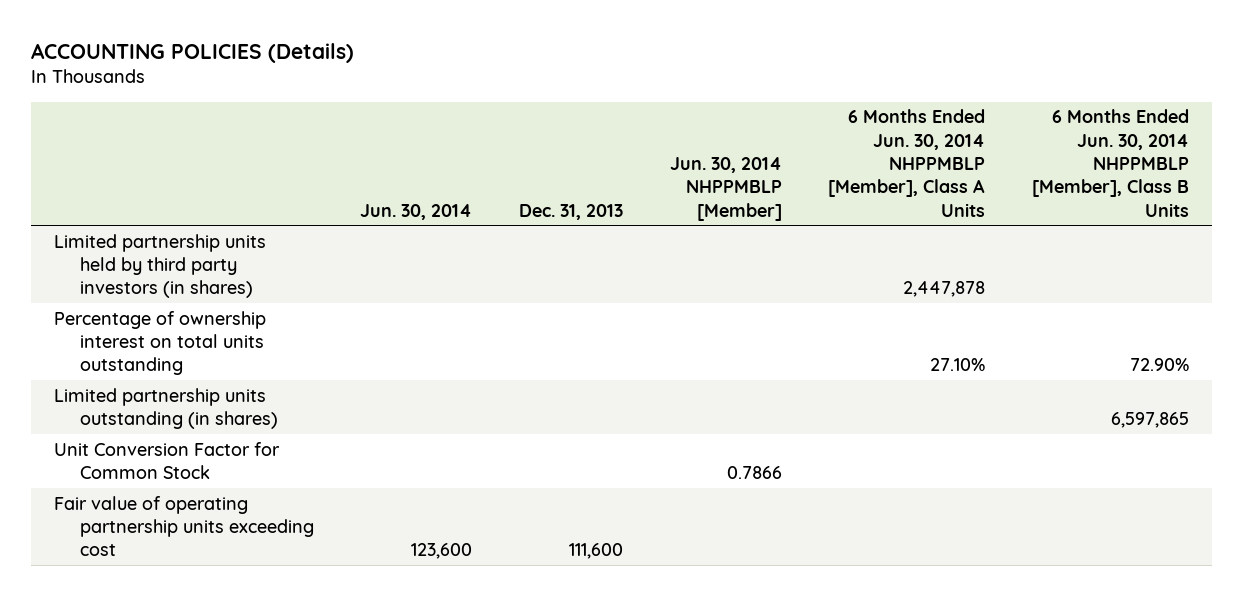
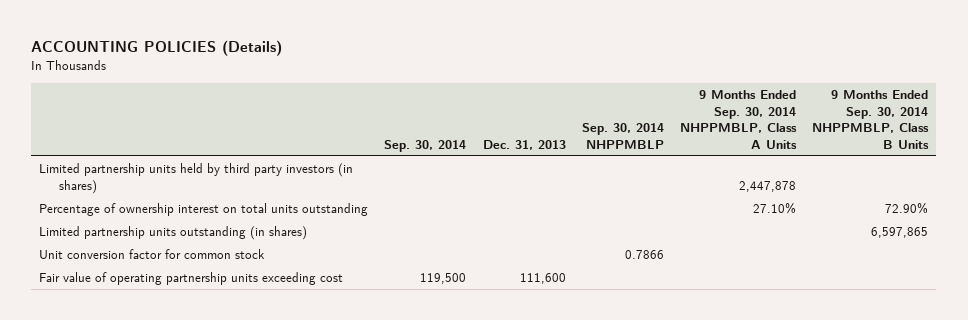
- | Jun. 30, 2014 | Dec. 31, 2013 | Jun. 30, 2014 NHPPMBLP [Member] | 6 Months Ended Jun. 30, 2014 NHPPMBLP [Member], Class A Units | 6 Months Ended Jun. 30, 2014 NHPPMBLP [Member], Class B Units
+ | Sep. 30, 2014 | Dec. 31, 2013 | Sep. 30, 2014 NHPPMBLP | 9 Months Ended Sep. 30, 2014 NHPPMBLP, Class A Units | 9 Months Ended Sep. 30, 2014 NHPPMBLP, Class B Units
- Unit Conversion Factor for Common Stock | | | 0.7866 | |
+ Unit conversion factor for common stock | | | 0.7866 | |

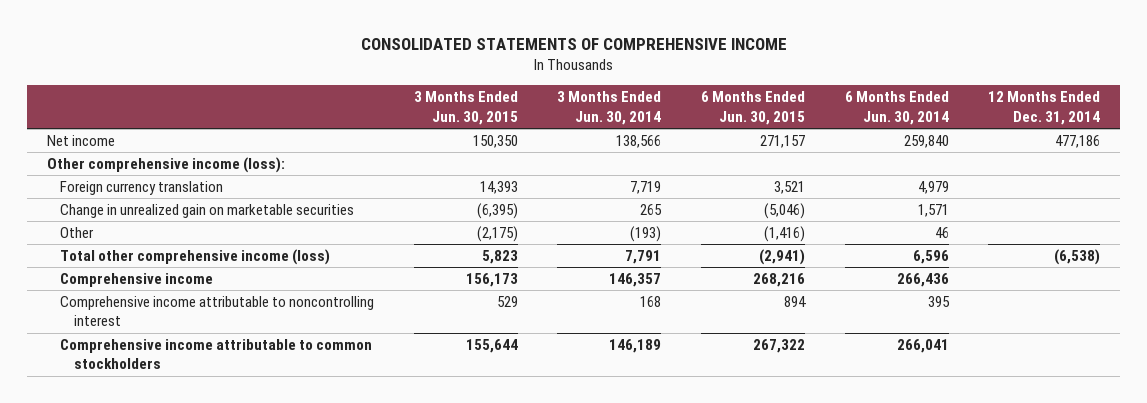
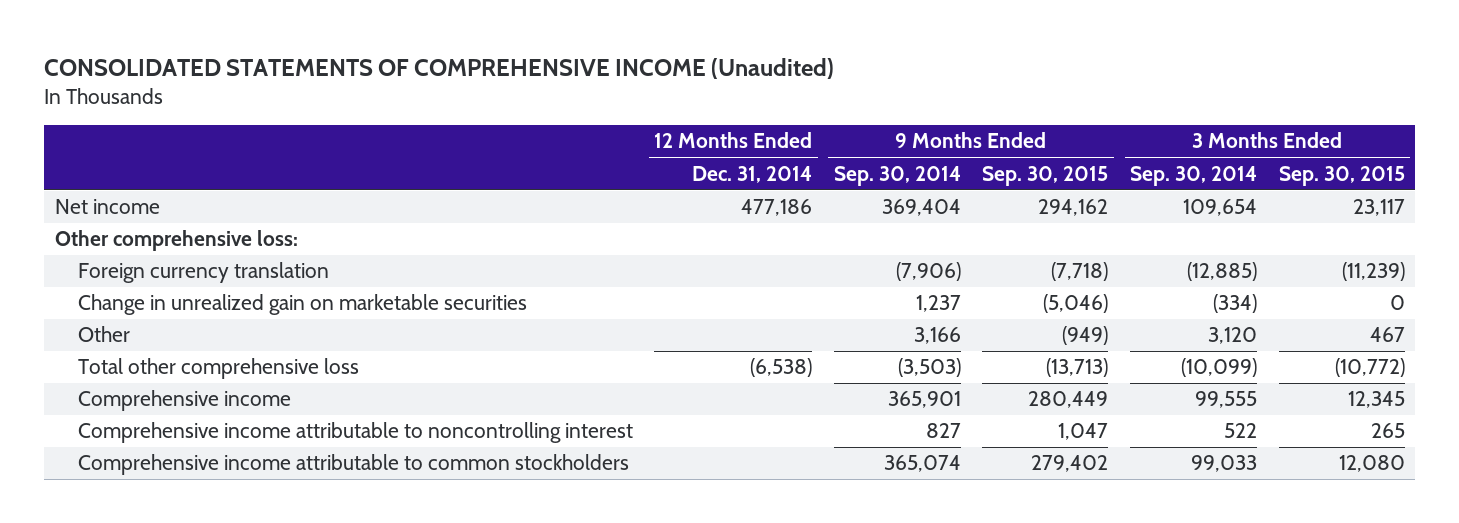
- CONSOLIDATED STATEMENTS OF COMPREHENSIVE INCOME
+ CONSOLIDATED STATEMENTS OF COMPREHENSIVE INCOME (Unaudited)
- | 3 Months Ended Jun. 30, 2015 | 3 Months Ended Jun. 30, 2014 | 6 Months Ended Jun. 30, 2015 | 6 Months Ended Jun. 30, 2014 | 12 Months Ended Dec. 31, 2014
+ | 12 Months Ended Dec. 31, 2014 | 9 Months Ended Sep. 30, 2014 | 9 Months Ended Sep. 30, 2015 | 3 Months Ended Sep. 30, 2014 | 3 Months Ended Sep. 30, 2015
- Other comprehensive income (loss):
+ Other comprehensive loss:
- Total other comprehensive income (loss) | 5,823 | 7,791 | (2,941) | 6,596 | (6,538)
+ Total other comprehensive loss | (6,538) | (3,503) | (13,713) | (10,099) | (10,772)

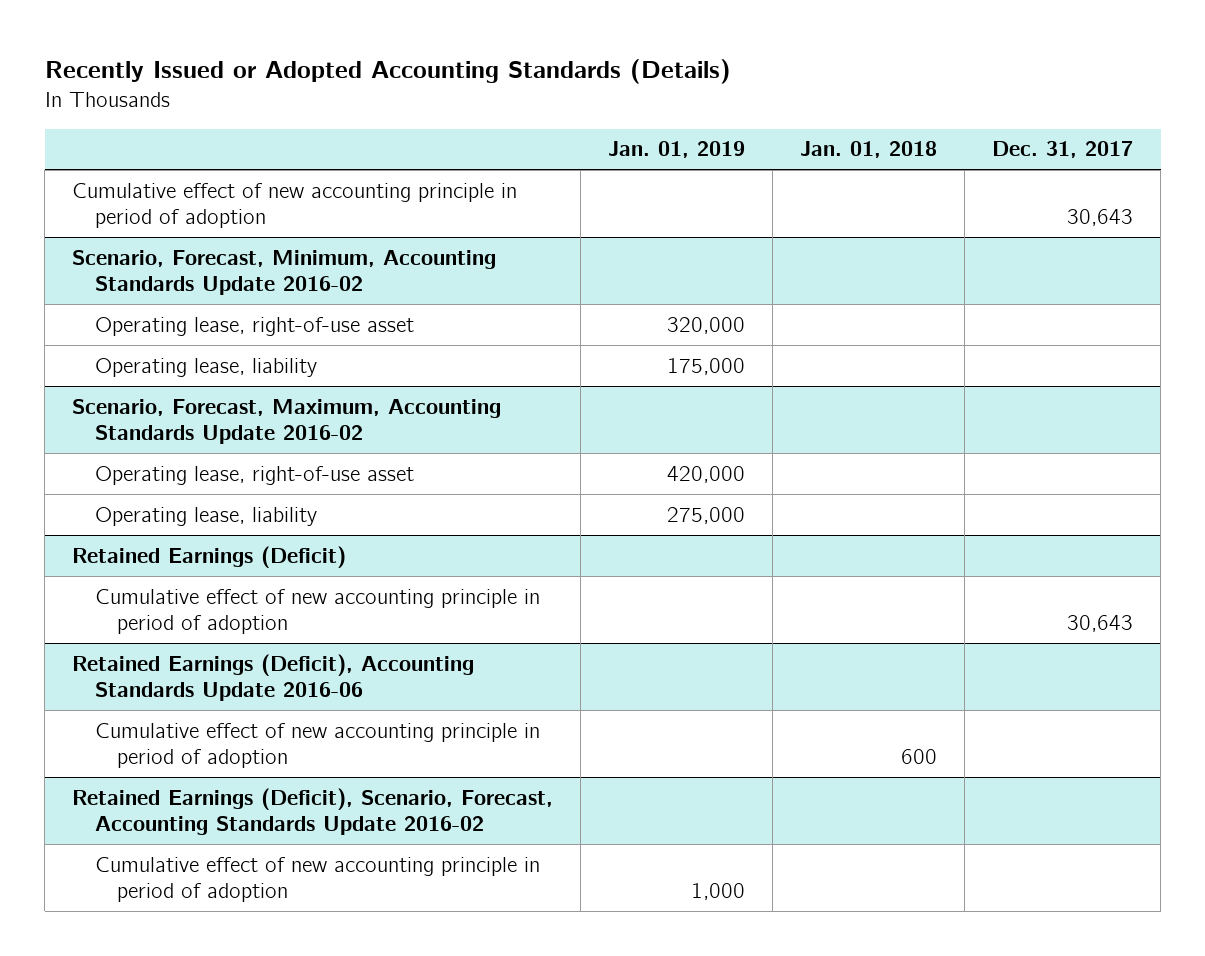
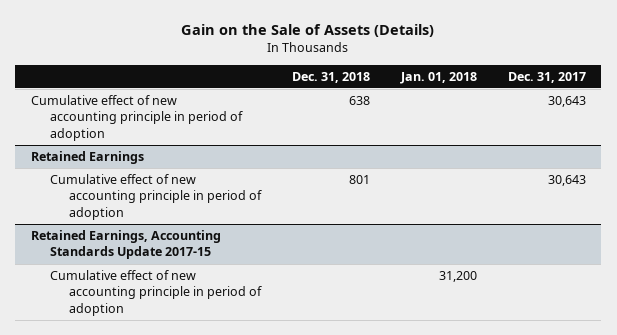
- Recently Issued or Adopted Accounting Standards (Details)
+ Gain on the Sale of Assets (Details)
- | Jan. 01, 2019 | Jan. 01, 2018 | Dec. 31, 2017
+ | Dec. 31, 2018 | Jan. 01, 2018 | Dec. 31, 2017
- Scenario, Forecast, Minimum, Accounting Standards Update 2016-02
- Operating lease, right-of-use asset | 320,000 | |
- Operating lease, liability | 175,000 | |
- Scenario, Forecast, Maximum, Accounting Standards Update 2016-02
- Operating lease, right-of-use asset | 420,000 | |
- Operating lease, liability | 275,000 | |
- Retained Earnings (Deficit)
+ Retained Earnings
- Retained Earnings (Deficit), Accounting Standards Update 2016-06
- Cumulative effect of new accounting principle in period of adoption | | 600 |
- Retained Earnings (Deficit), Scenario, Forecast, Accounting Standards Update 2016-02
- Cumulative effect of new accounting principle in period of adoption | 1,000 | |
+ Retained Earnings, Accounting Standards Update 2017-15
+ Cumulative effect of new accounting principle in period of adoption | | 31,200 |

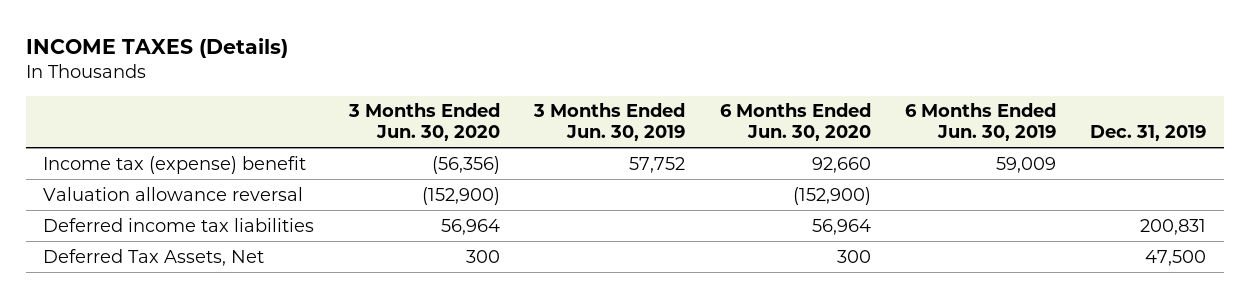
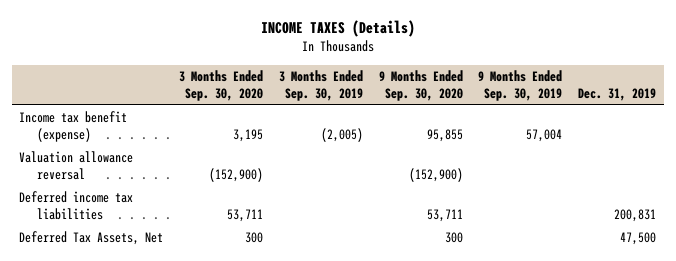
- | 3 Months Ended Jun. 30, 2020 | 3 Months Ended Jun. 30, 2019 | 6 Months Ended Jun. 30, 2020 | 6 Months Ended Jun. 30, 2019 | Dec. 31, 2019
+ | 3 Months Ended Sep. 30, 2020 | 3 Months Ended Sep. 30, 2019 | 9 Months Ended Sep. 30, 2020 | 9 Months Ended Sep. 30, 2019 | Dec. 31, 2019
- Income tax (expense) benefit | (56,356) | 57,752 | 92,660 | 59,009 |
+ Income tax benefit (expense) | 3,195 | (2,005) | 95,855 | 57,004 |

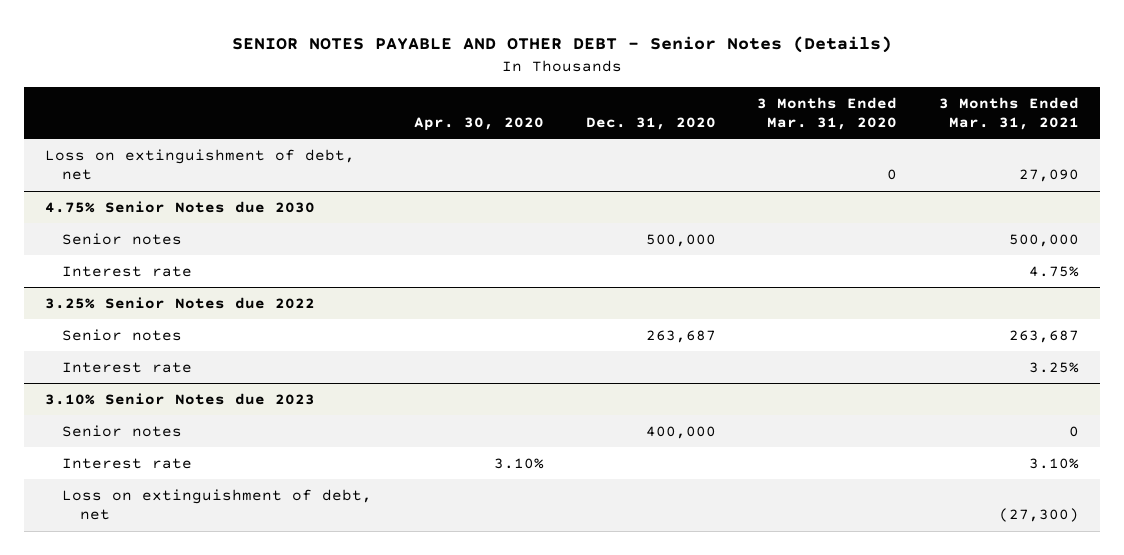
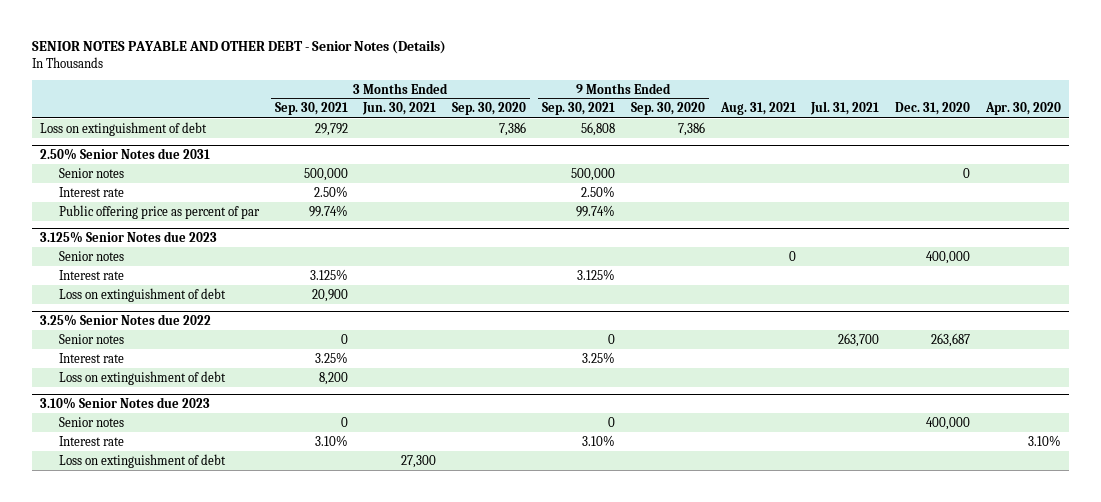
- | Apr. 30, 2020 | Dec. 31, 2020 | 3 Months Ended Mar. 31, 2020 | 3 Months Ended Mar. 31, 2021
+ | 3 Months Ended Sep. 30, 2021 | 3 Months Ended Jun. 30, 2021 | 3 Months Ended Sep. 30, 2020 | 9 Months Ended Sep. 30, 2021 | 9 Months Ended Sep. 30, 2020 | Aug. 31, 2021 | Jul. 31, 2021 | Dec. 31, 2020 | Apr. 30, 2020
- Loss on extinguishment of debt, net | | | 0 | 27,090
- 4.75% Senior Notes due 2030
- Senior notes | | 500,000 | | 500,000
- Interest rate | | | | 4.75%
+ Loss on extinguishment of debt | 29,792 | | 7,386 | 56,808 | 7,386 | | | |
+ 2.50% Senior Notes due 2031
+ Senior notes | 500,000 | | | 500,000 | | | | 0 |
+ Interest rate | 2.50% | | | 2.50% | | | | |
+ Public offering price as percent of par | 99.74% | | | 99.74% | | | | |
+ 3.125% Senior Notes due 2023
+ Senior notes | | | | | | 0 | | 400,000 |
+ Interest rate | 3.125% | | | 3.125% | | | | |
+ Loss on extinguishment of debt | 20,900 | | | | | | | |
@ 3.25% Senior Notes due 2022
+ Loss on extinguishment of debt | 8,200 | | | | | | | |
@ 3.10% Senior Notes due 2023
- Loss on extinguishment of debt, net | | | | (27,300)
+ Loss on extinguishment of debt | | 27,300 | | | | | | |

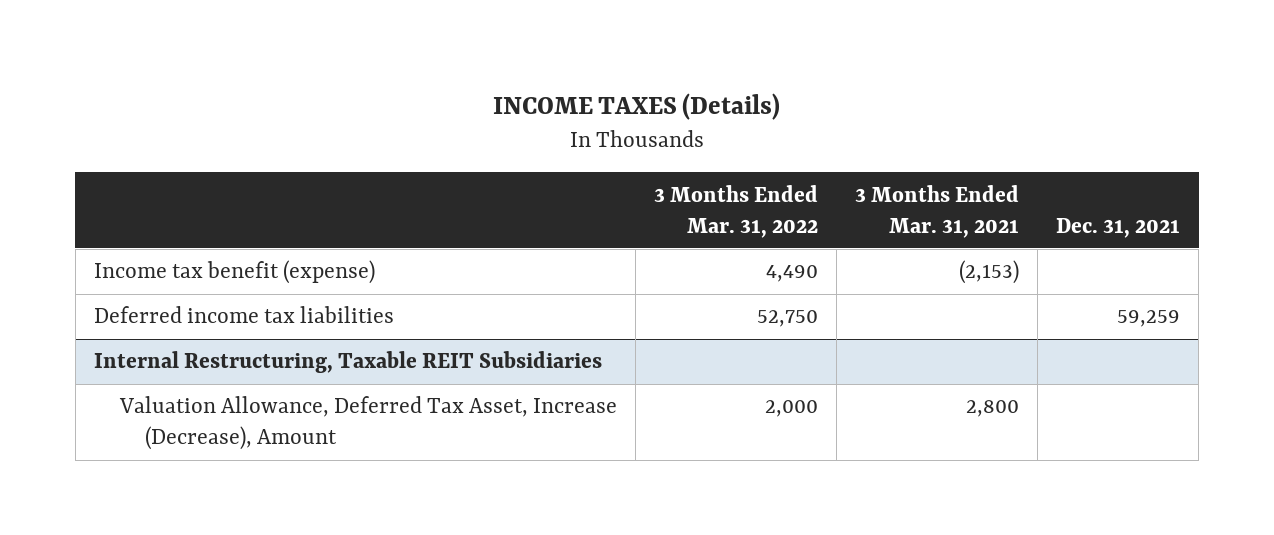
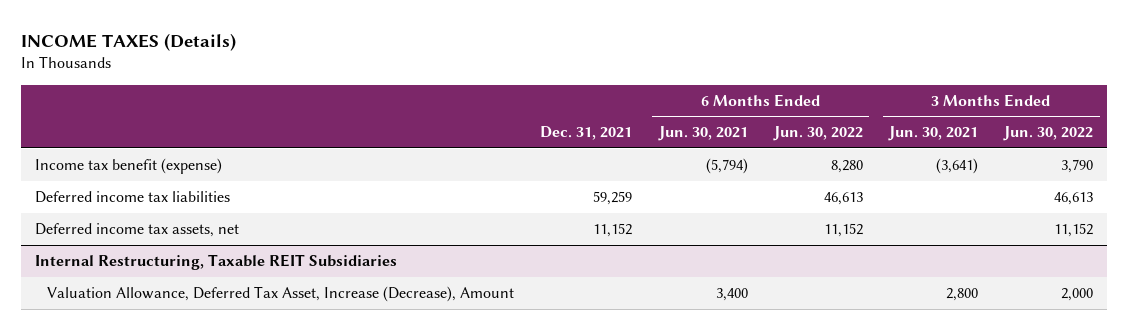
- | 3 Months Ended Mar. 31, 2022 | 3 Months Ended Mar. 31, 2021 | Dec. 31, 2021
+ | Dec. 31, 2021 | 6 Months Ended Jun. 30, 2021 | 6 Months Ended Jun. 30, 2022 | 3 Months Ended Jun. 30, 2021 | 3 Months Ended Jun. 30, 2022
+ Deferred income tax assets, net | 11,152 | | 11,152 | | 11,152

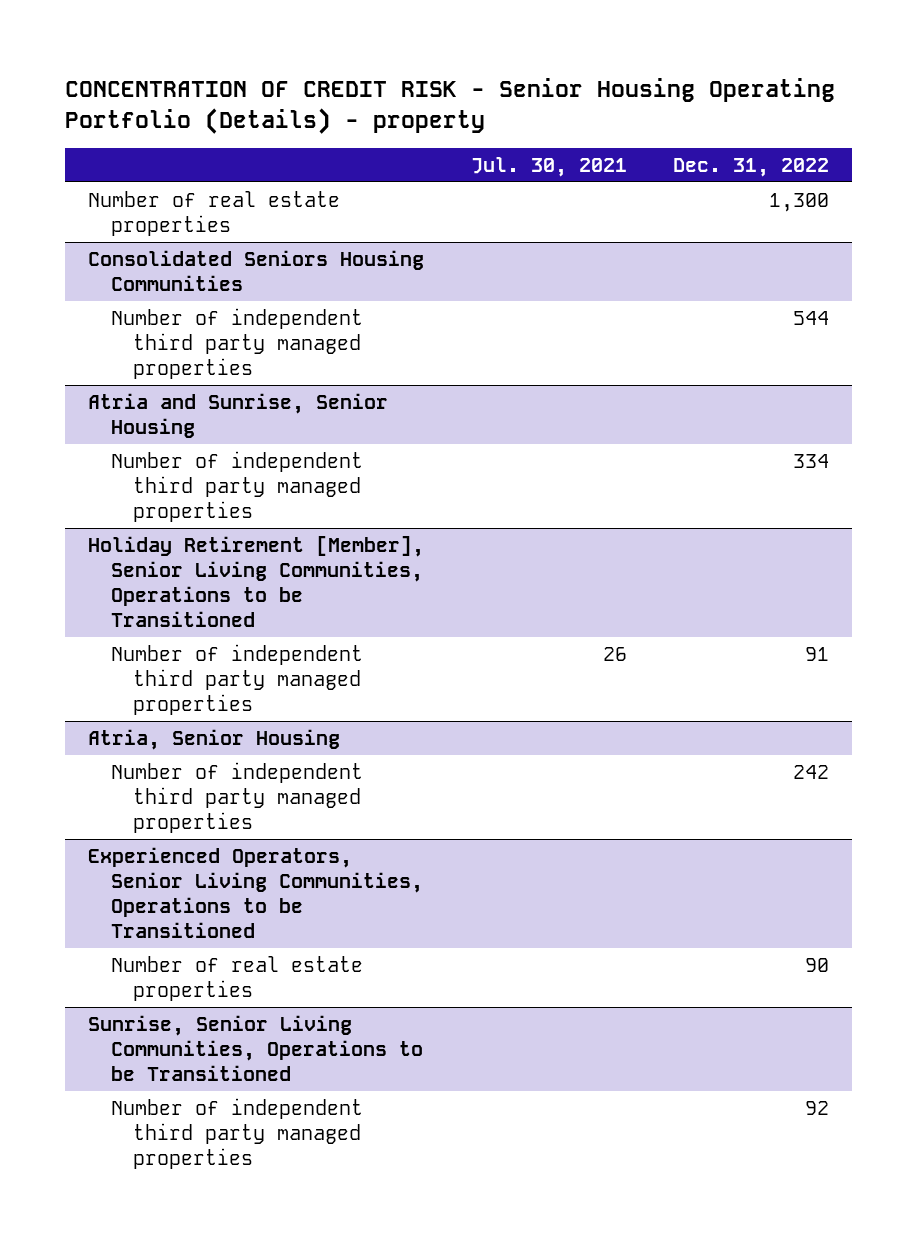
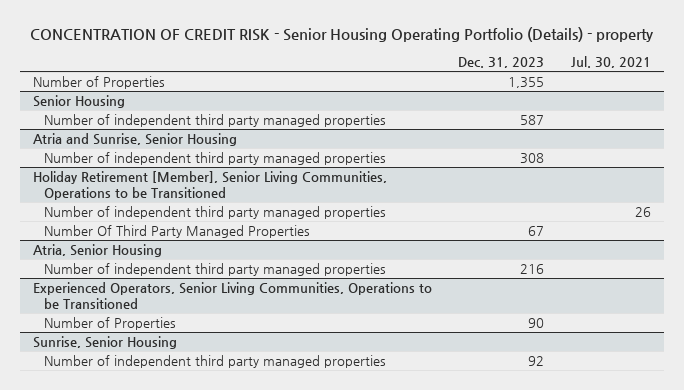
- | Jul. 30, 2021 | Dec. 31, 2022
+ | Dec. 31, 2023 | Jul. 30, 2021
- Number of real estate properties | | 1,300
- Consolidated Seniors Housing Communities
- Number of independent third party managed properties | | 544
+ Number of Properties | 1,355 |
+ Senior Housing
+ Number of independent third party managed properties | 587 |
@ Holiday Retirement [Member], Senior Living Communities, Operations to be Transitioned
+ Number Of Third Party Managed Properties | 67 |
@ Experienced Operators, Senior Living Communities, Operations to be Transitioned
- Number of real estate properties | | 90
- Sunrise, Senior Living Communities, Operations to be Transitioned
- Number of independent third party managed properties | | 92
@ Experienced Operators, Senior Living Communities, Operations to be Transitioned
+ Number of Properties | 90 |
+ Sunrise, Senior Housing
+ Number of independent third party managed properties | 92 |

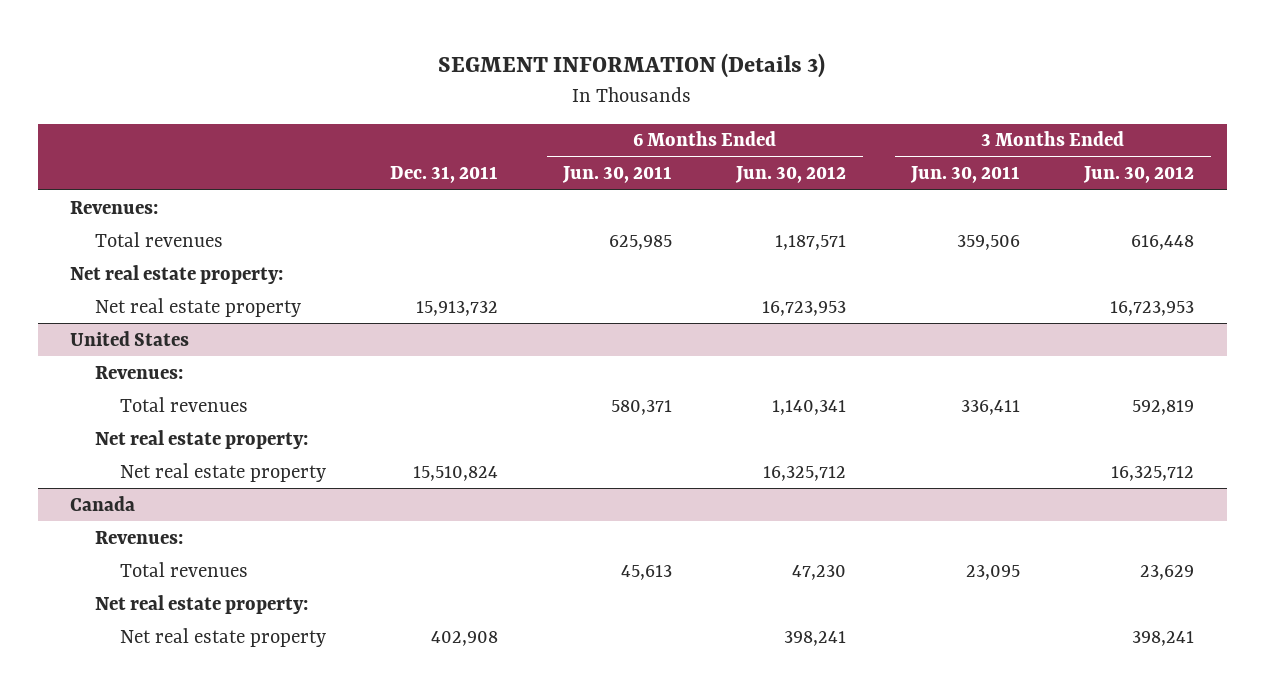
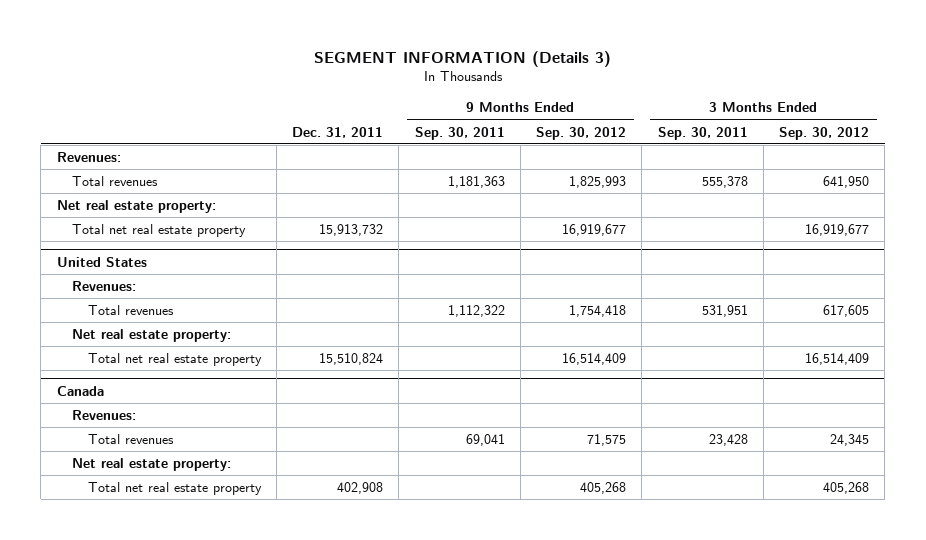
- | Dec. 31, 2011 | 6 Months Ended Jun. 30, 2011 | 6 Months Ended Jun. 30, 2012 | 3 Months Ended Jun. 30, 2011 | 3 Months Ended Jun. 30, 2012
+ | Dec. 31, 2011 | 9 Months Ended Sep. 30, 2011 | 9 Months Ended Sep. 30, 2012 | 3 Months Ended Sep. 30, 2011 | 3 Months Ended Sep. 30, 2012
- Net real estate property | 15,913,732 | | 16,723,953 | | 16,723,953
+ Total net real estate property | 15,913,732 | | 16,919,677 | | 16,919,677
@ United States
- Net real estate property | 15,510,824 | | 16,325,712 | | 16,325,712
+ Total net real estate property | 15,510,824 | | 16,514,409 | | 16,514,409
@ Canada
- Net real estate property | 402,908 | | 398,241 | | 398,241
+ Total net real estate property | 402,908 | | 405,268 | | 405,268

